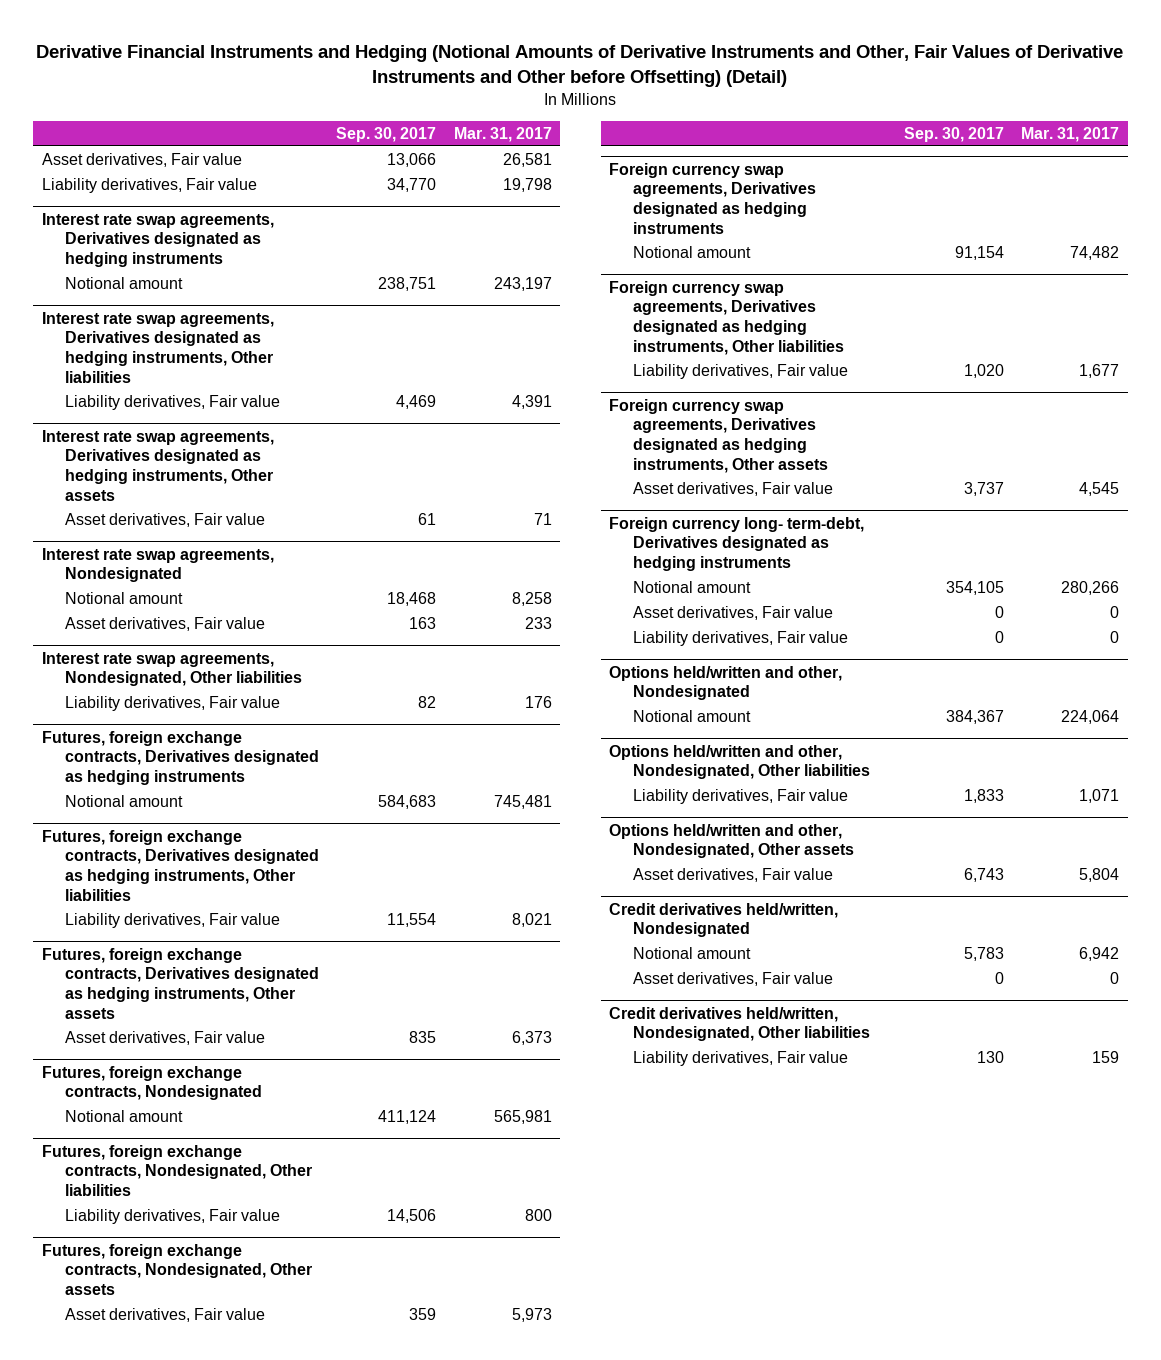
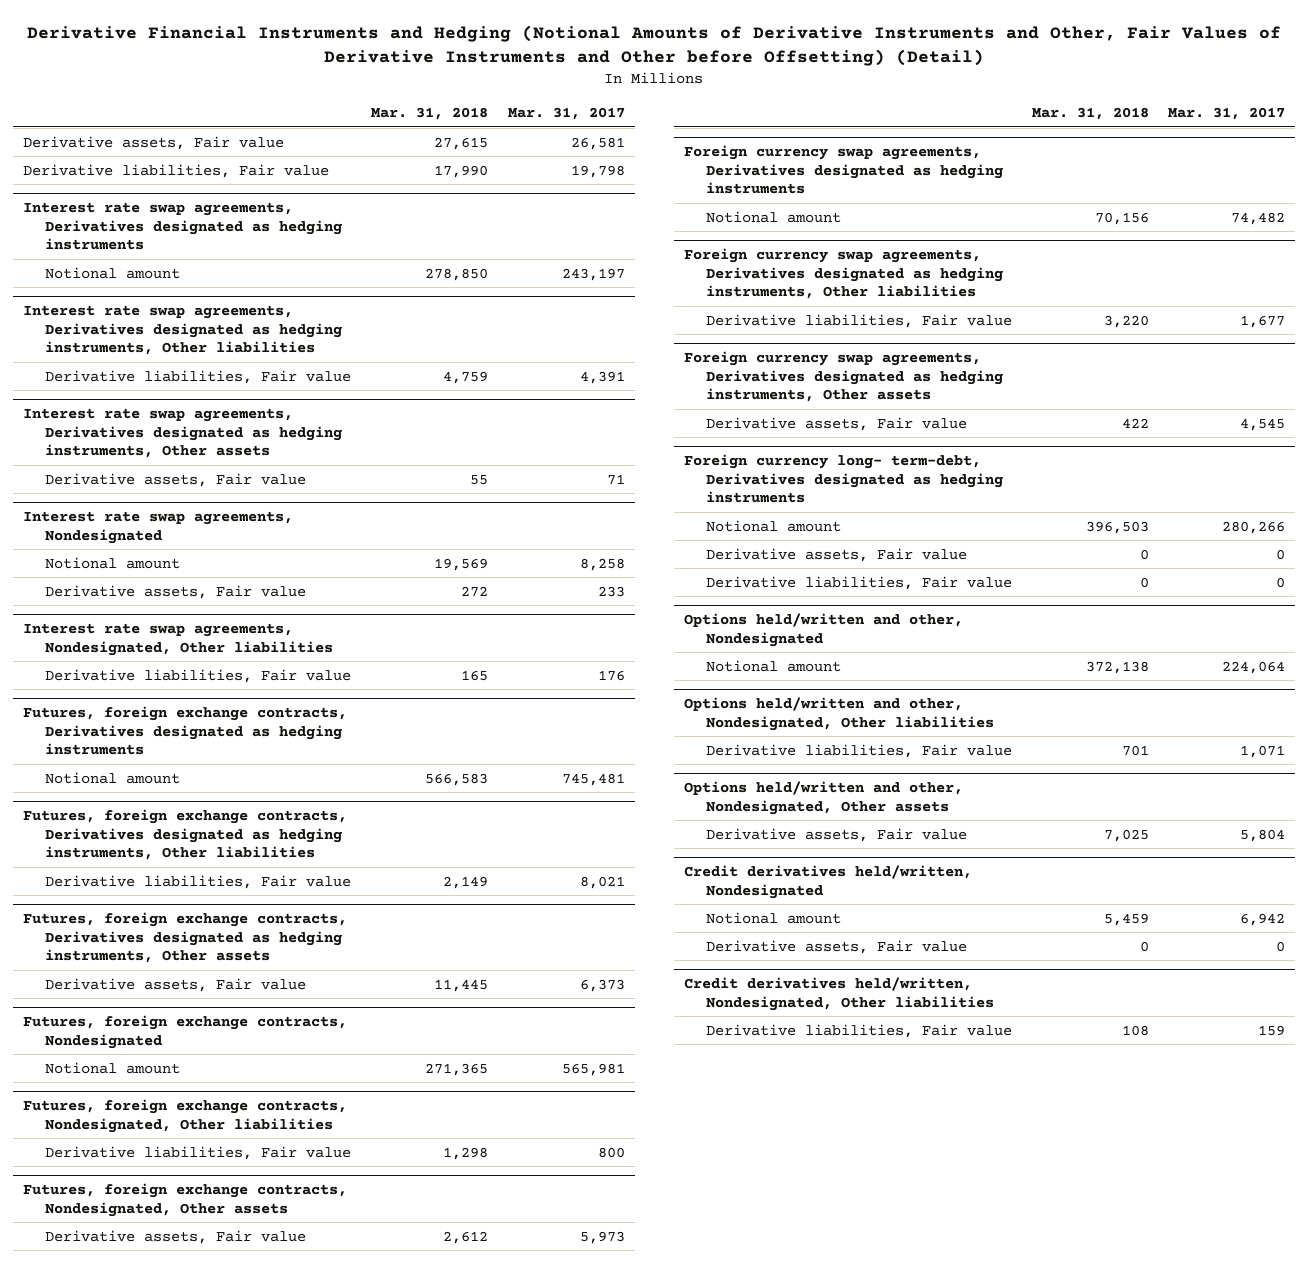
- | Sep. 30, 2017 | Mar. 31, 2017
+ | Mar. 31, 2018 | Mar. 31, 2017
- Asset derivatives, Fair value | 13,066 | 26,581
- Liability derivatives, Fair value | 34,770 | 19,798
+ Derivative assets, Fair value | 27,615 | 26,581
+ Derivative liabilities, Fair value | 17,990 | 19,798
@ Interest rate swap agreements, Derivatives designated as hedging instruments, Other liabilities
- Liability derivatives, Fair value | 4,469 | 4,391
+ Derivative liabilities, Fair value | 4,759 | 4,391
@ Interest rate swap agreements, Derivatives designated as hedging instruments, Other assets
- Asset derivatives, Fair value | 61 | 71
+ Derivative assets, Fair value | 55 | 71
@ Interest rate swap agreements, Nondesignated
- Asset derivatives, Fair value | 163 | 233
+ Derivative assets, Fair value | 272 | 233
@ Interest rate swap agreements, Nondesignated, Other liabilities
- Liability derivatives, Fair value | 82 | 176
+ Derivative liabilities, Fair value | 165 | 176
@ Futures, foreign exchange contracts, Derivatives designated as hedging instruments, Other liabilities
- Liability derivatives, Fair value | 11,554 | 8,021
+ Derivative liabilities, Fair value | 2,149 | 8,021
@ Futures, foreign exchange contracts, Derivatives designated as hedging instruments, Other assets
- Asset derivatives, Fair value | 835 | 6,373
+ Derivative assets, Fair value | 11,445 | 6,373
@ Futures, foreign exchange contracts, Nondesignated, Other liabilities
- Liability derivatives, Fair value | 14,506 | 800
+ Derivative liabilities, Fair value | 1,298 | 800
@ Futures, foreign exchange contracts, Nondesignated, Other assets
- Asset derivatives, Fair value | 359 | 5,973
+ Derivative assets, Fair value | 2,612 | 5,973
@ Foreign currency swap agreements, Derivatives designated as hedging instruments, Other liabilities
- Liability derivatives, Fair value | 1,020 | 1,677
+ Derivative liabilities, Fair value | 3,220 | 1,677
@ Foreign currency swap agreements, Derivatives designated as hedging instruments, Other assets
- Asset derivatives, Fair value | 3,737 | 4,545
+ Derivative assets, Fair value | 422 | 4,545
@ Foreign currency long- term-debt, Derivatives designated as hedging instruments
- Asset derivatives, Fair value | 0 | 0
- Liability derivatives, Fair value | 0 | 0
+ Derivative assets, Fair value | 0 | 0
+ Derivative liabilities, Fair value | 0 | 0
@ Options held/written and other, Nondesignated, Other liabilities
- Liability derivatives, Fair value | 1,833 | 1,071
+ Derivative liabilities, Fair value | 701 | 1,071
@ Options held/written and other, Nondesignated, Other assets
- Asset derivatives, Fair value | 6,743 | 5,804
+ Derivative assets, Fair value | 7,025 | 5,804
@ Credit derivatives held/written, Nondesignated
- Asset derivatives, Fair value | 0 | 0
+ Derivative assets, Fair value | 0 | 0
@ Credit derivatives held/written, Nondesignated, Other liabilities
- Liability derivatives, Fair value | 130 | 159
+ Derivative liabilities, Fair value | 108 | 159

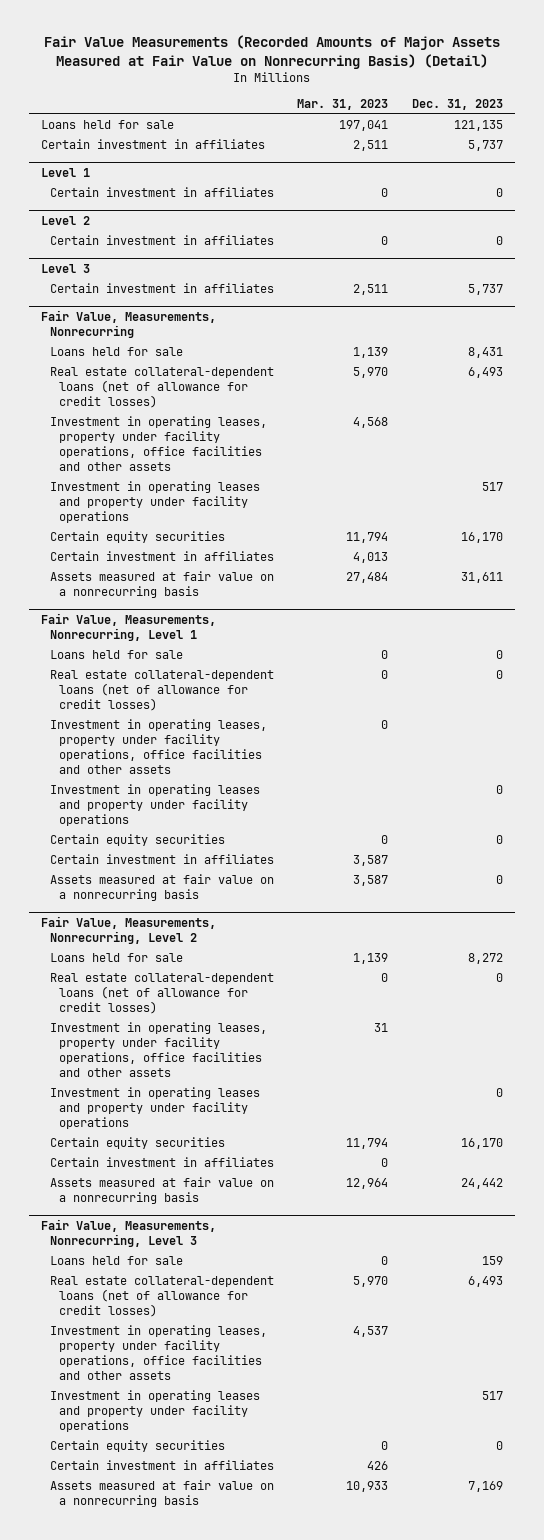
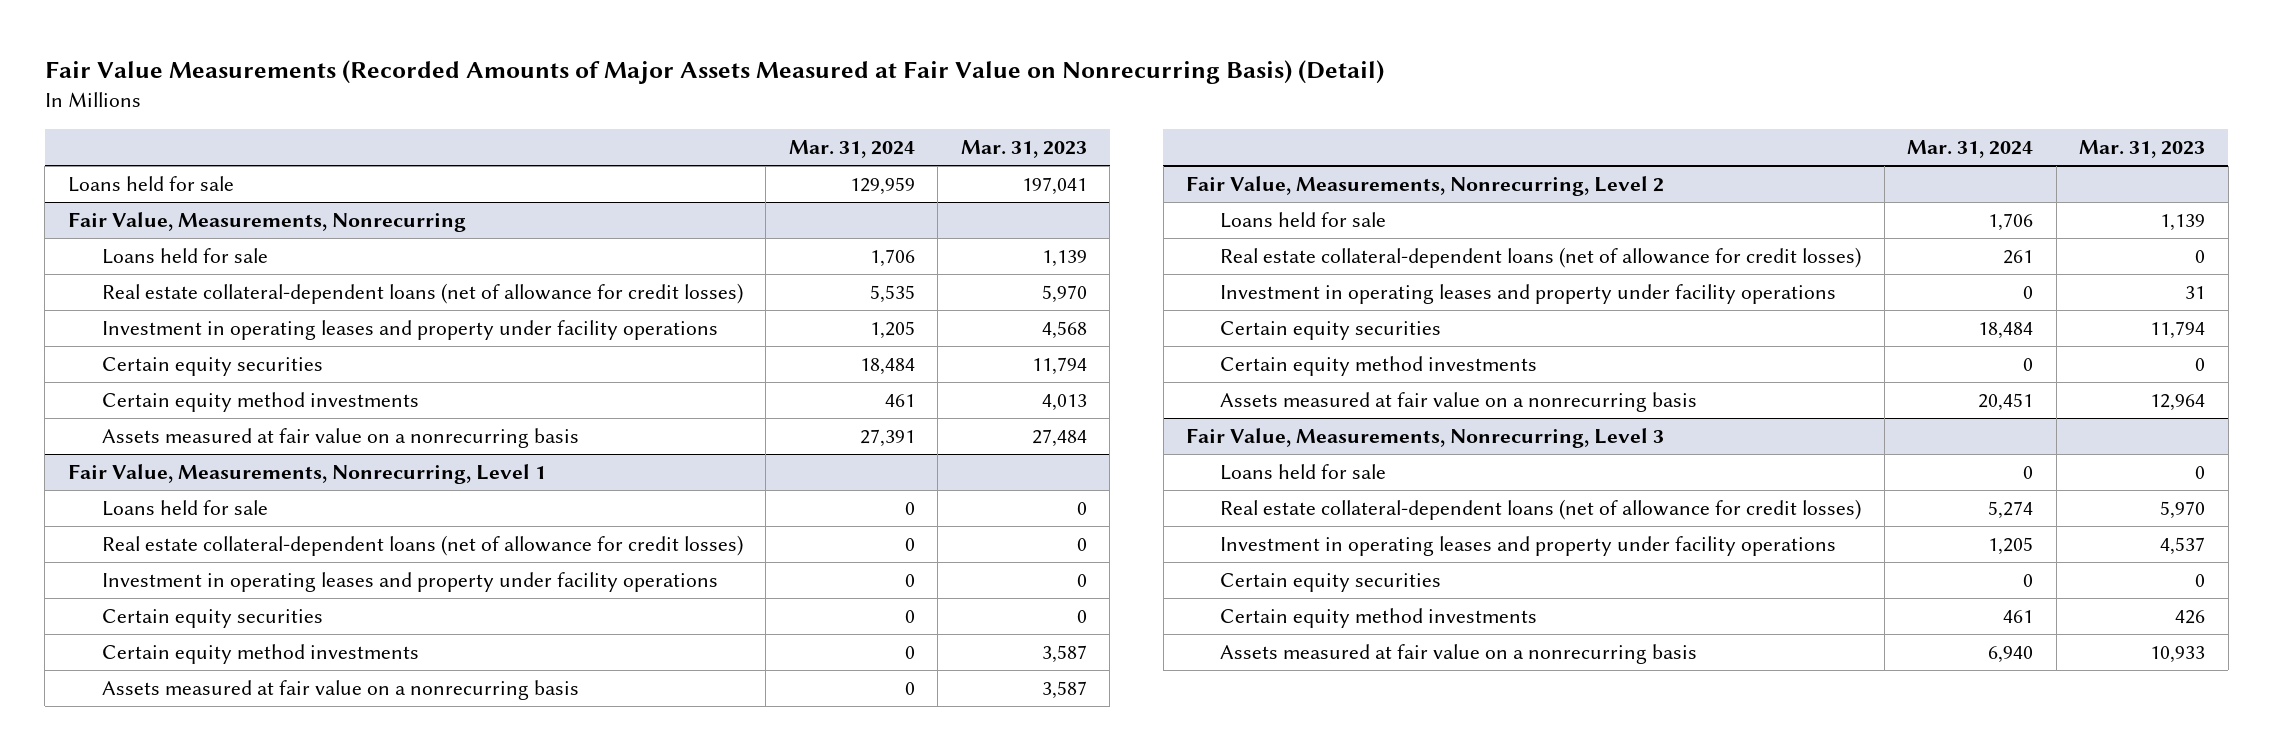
- | Mar. 31, 2023 | Dec. 31, 2023
+ | Mar. 31, 2024 | Mar. 31, 2023
- Certain investment in affiliates | 2,511 | 5,737
- Level 1
- Certain investment in affiliates | 0 | 0
- Level 2
- Certain investment in affiliates | 0 | 0
- Level 3
- Certain investment in affiliates | 2,511 | 5,737
@ Fair Value, Measurements, Nonrecurring
- Investment in operating leases, property under facility operations, office facilities and other assets | 4,568 |
- Investment in operating leases and property under facility operations | | 517
+ Investment in operating leases and property under facility operations | 1,205 | 4,568
- Certain investment in affiliates | 4,013 |
+ Certain equity method investments | 461 | 4,013
@ Fair Value, Measurements, Nonrecurring, Level 1
- Investment in operating leases, property under facility operations, office facilities and other assets | 0 |
- Investment in operating leases and property under facility operations | | 0
+ Investment in operating leases and property under facility operations | 0 | 0
- Certain investment in affiliates | 3,587 |
+ Certain equity method investments | 0 | 3,587
@ Fair Value, Measurements, Nonrecurring, Level 2
- Investment in operating leases, property under facility operations, office facilities and other assets | 31 |
- Investment in operating leases and property under facility operations | | 0
+ Investment in operating leases and property under facility operations | 0 | 31
- Certain investment in affiliates | 0 |
+ Certain equity method investments | 0 | 0
@ Fair Value, Measurements, Nonrecurring, Level 3
- Investment in operating leases, property under facility operations, office facilities and other assets | 4,537 |
- Investment in operating leases and property under facility operations | | 517
+ Investment in operating leases and property under facility operations | 1,205 | 4,537
- Certain investment in affiliates | 426 |
+ Certain equity method investments | 461 | 426

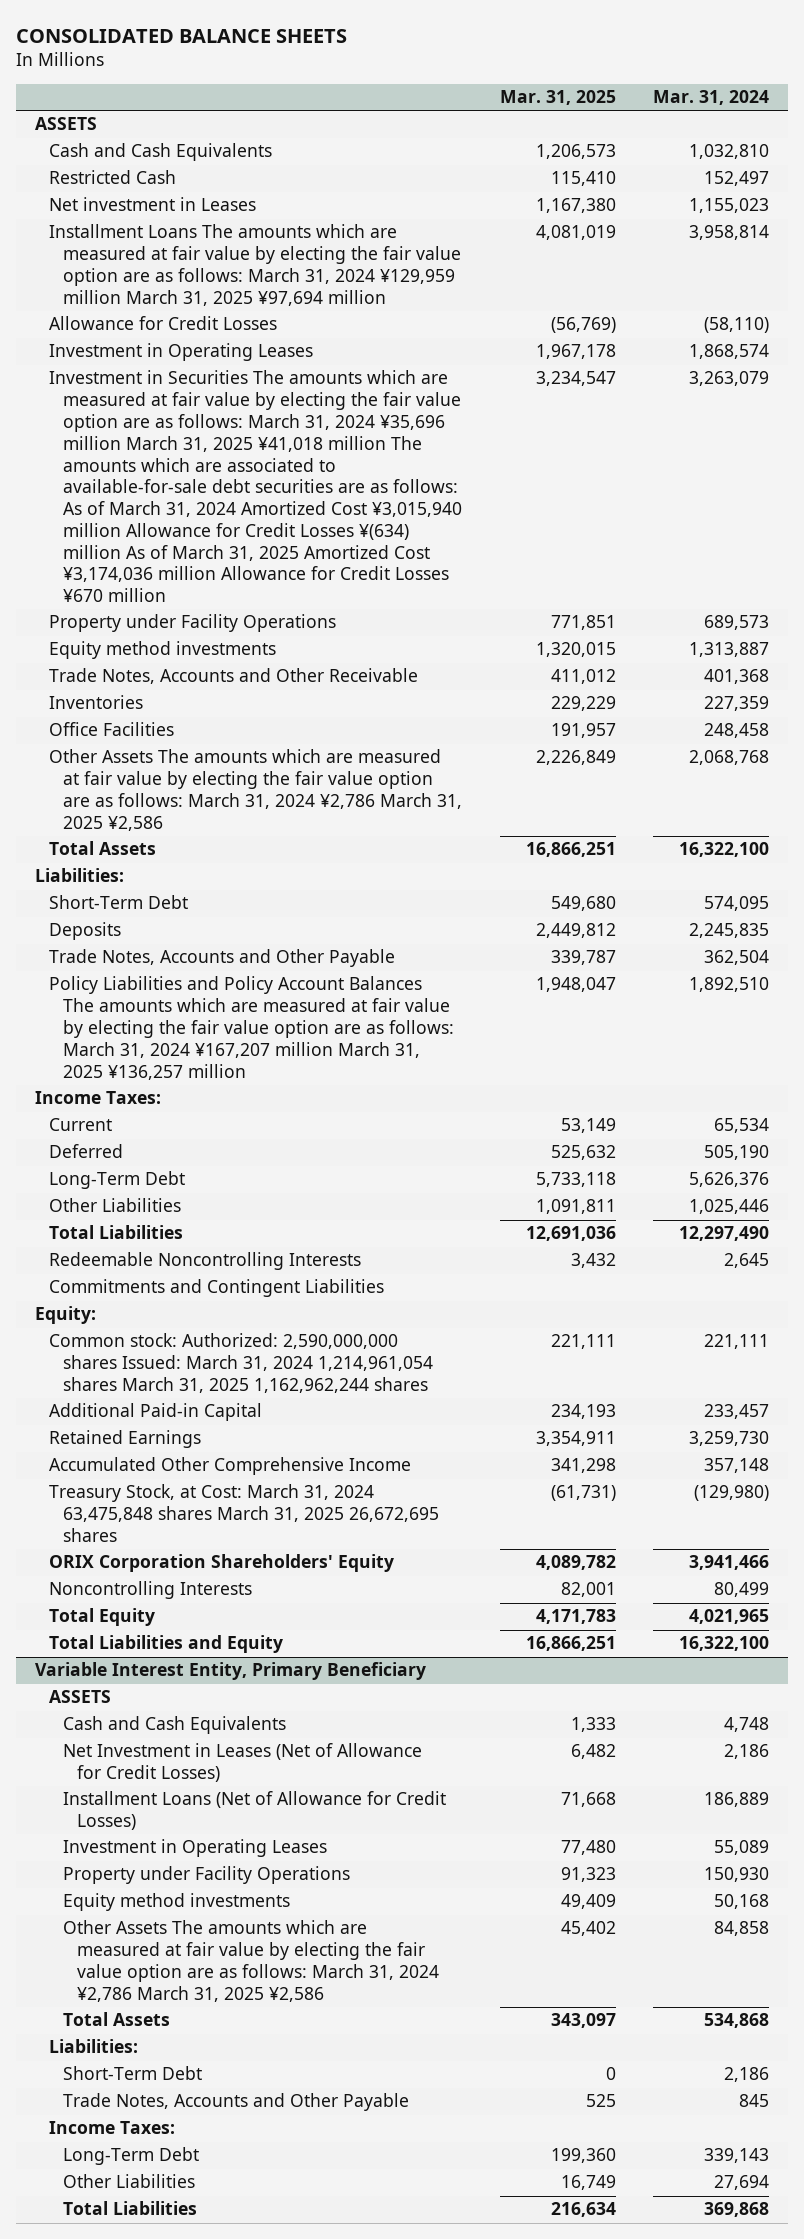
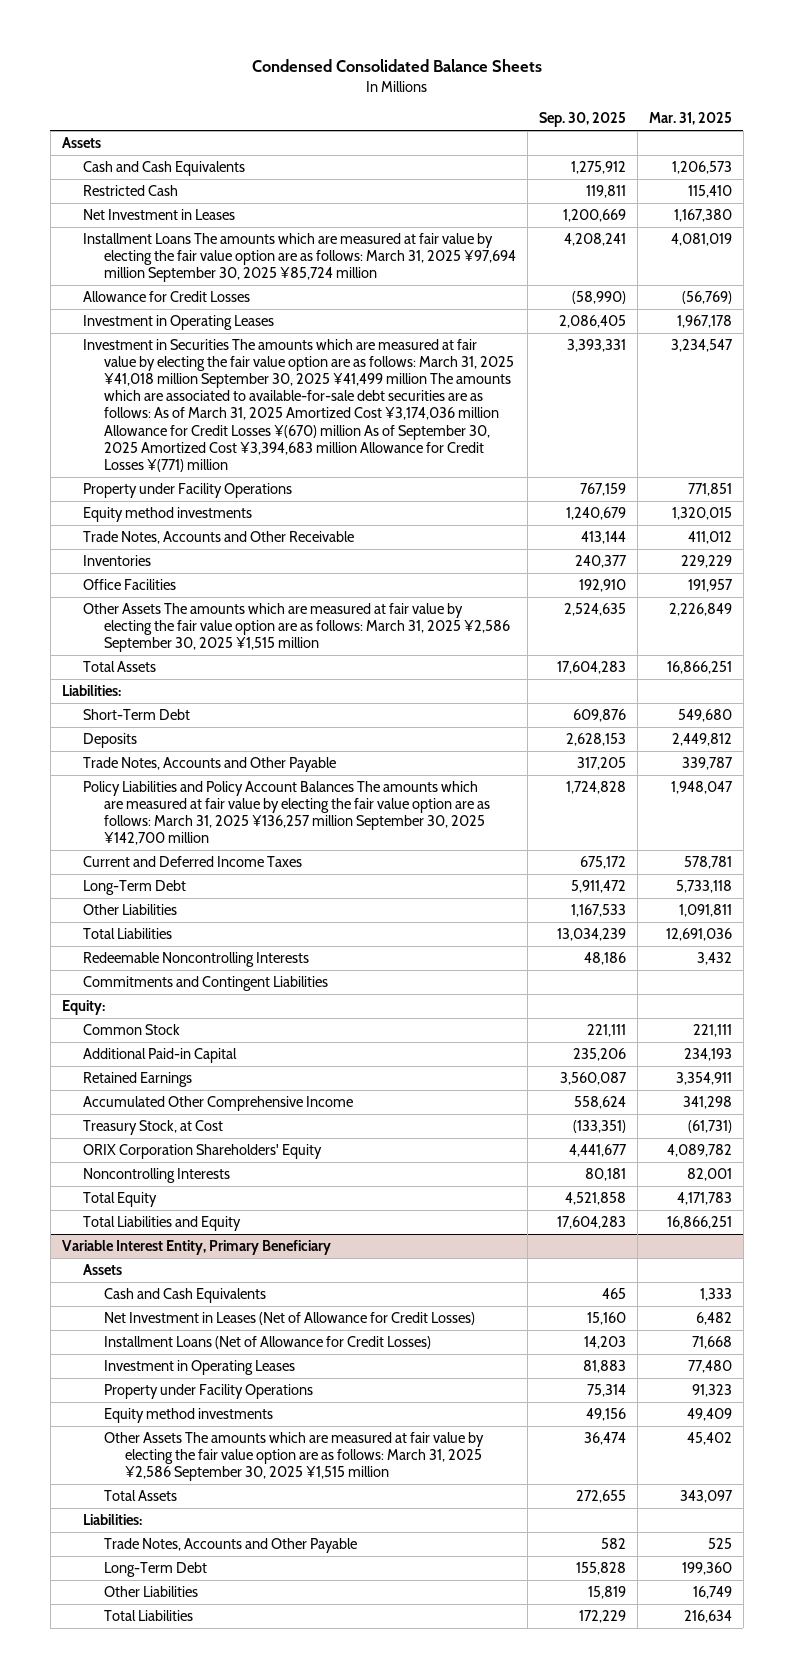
- CONSOLIDATED BALANCE SHEETS
+ Condensed Consolidated Balance Sheets
- | Mar. 31, 2025 | Mar. 31, 2024
+ | Sep. 30, 2025 | Mar. 31, 2025
- ASSETS
+ Assets
- Net investment in Leases | 1,167,380 | 1,155,023
- Installment Loans The amounts which are measured at fair value by electing the fair value option are as follows: March 31, 2024 ¥129,959 million March 31, 2025 ¥97,694 million | 4,081,019 | 3,958,814
+ Net Investment in Leases | 1,200,669 | 1,167,380
+ Installment Loans The amounts which are measured at fair value by electing the fair value option are as follows: March 31, 2025 ¥97,694 million September 30, 2025 ¥85,724 million | 4,208,241 | 4,081,019
- Investment in Securities The amounts which are measured at fair value by electing the fair value option are as follows: March 31, 2024 ¥35,696 million March 31, 2025 ¥41,018 million The amounts which are associated to available-for-sale debt securities are as follows: As of March 31, 2024 Amortized Cost ¥3,015,940 million Allowance for Credit Losses ¥(634) million As of March 31, 2025 Amortized Cost ¥3,174,036 million Allowance for Credit Losses ¥670 million | 3,234,547 | 3,263,079
+ Investment in Securities The amounts which are measured at fair value by electing the fair value option are as follows: March 31, 2025 ¥41,018 million September 30, 2025 ¥41,499 million The amounts which are associated to available-for-sale debt securities are as follows: As of March 31, 2025 Amortized Cost ¥3,174,036 million Allowance for Credit Losses ¥(670) million As of September 30, 2025 Amortized Cost ¥3,394,683 million Allowance for Credit Losses ¥(771) million | 3,393,331 | 3,234,547
- Other Assets The amounts which are measured at fair value by electing the fair value option are as follows: March 31, 2024 ¥2,786 March 31, 2025 ¥2,586 | 2,226,849 | 2,068,768
+ Other Assets The amounts which are measured at fair value by electing the fair value option are as follows: March 31, 2025 ¥2,586 September 30, 2025 ¥1,515 million | 2,524,635 | 2,226,849
- Policy Liabilities and Policy Account Balances The amounts which are measured at fair value by electing the fair value option are as follows: March 31, 2024 ¥167,207 million March 31, 2025 ¥136,257 million | 1,948,047 | 1,892,510
- Income Taxes:
- Current | 53,149 | 65,534
- Deferred | 525,632 | 505,190
+ Policy Liabilities and Policy Account Balances The amounts which are measured at fair value by electing the fair value option are as follows: March 31, 2025 ¥136,257 million September 30, 2025 ¥142,700 million | 1,724,828 | 1,948,047
+ Current and Deferred Income Taxes | 675,172 | 578,781
- Common stock: Authorized: 2,590,000,000 shares Issued: March 31, 2024 1,214,961,054 shares March 31, 2025 1,162,962,244 shares | 221,111 | 221,111
+ Common Stock | 221,111 | 221,111
- Treasury Stock, at Cost: March 31, 2024 63,475,848 shares March 31, 2025 26,672,695 shares | (61,731) | (129,980)
+ Treasury Stock, at Cost | (133,351) | (61,731)
@ Variable Interest Entity, Primary Beneficiary
- ASSETS
+ Assets
- Other Assets The amounts which are measured at fair value by electing the fair value option are as follows: March 31, 2024 ¥2,786 March 31, 2025 ¥2,586 | 45,402 | 84,858
+ Other Assets The amounts which are measured at fair value by electing the fair value option are as follows: March 31, 2025 ¥2,586 September 30, 2025 ¥1,515 million | 36,474 | 45,402
- Short-Term Debt | 0 | 2,186
- Income Taxes:

